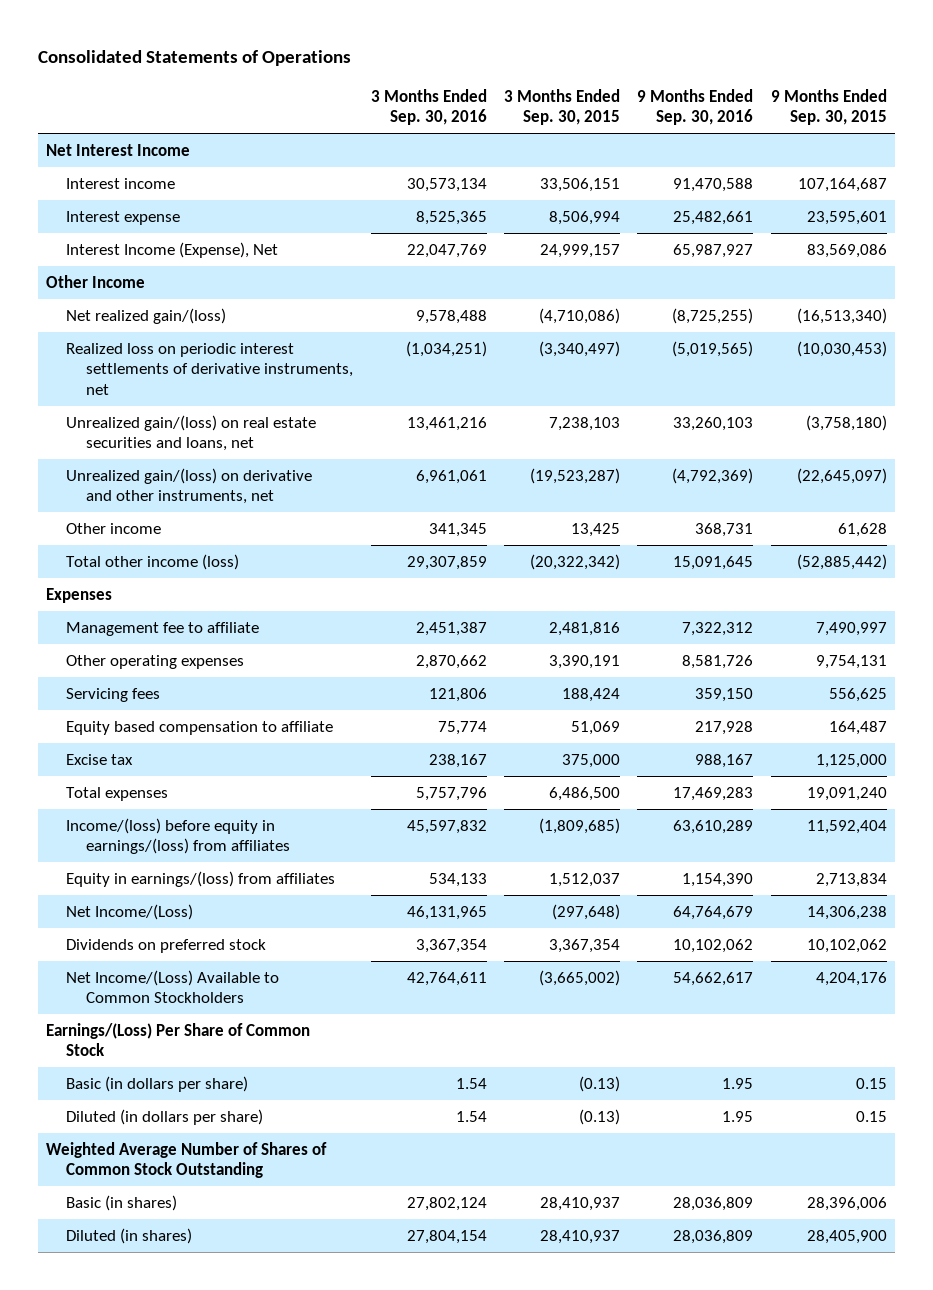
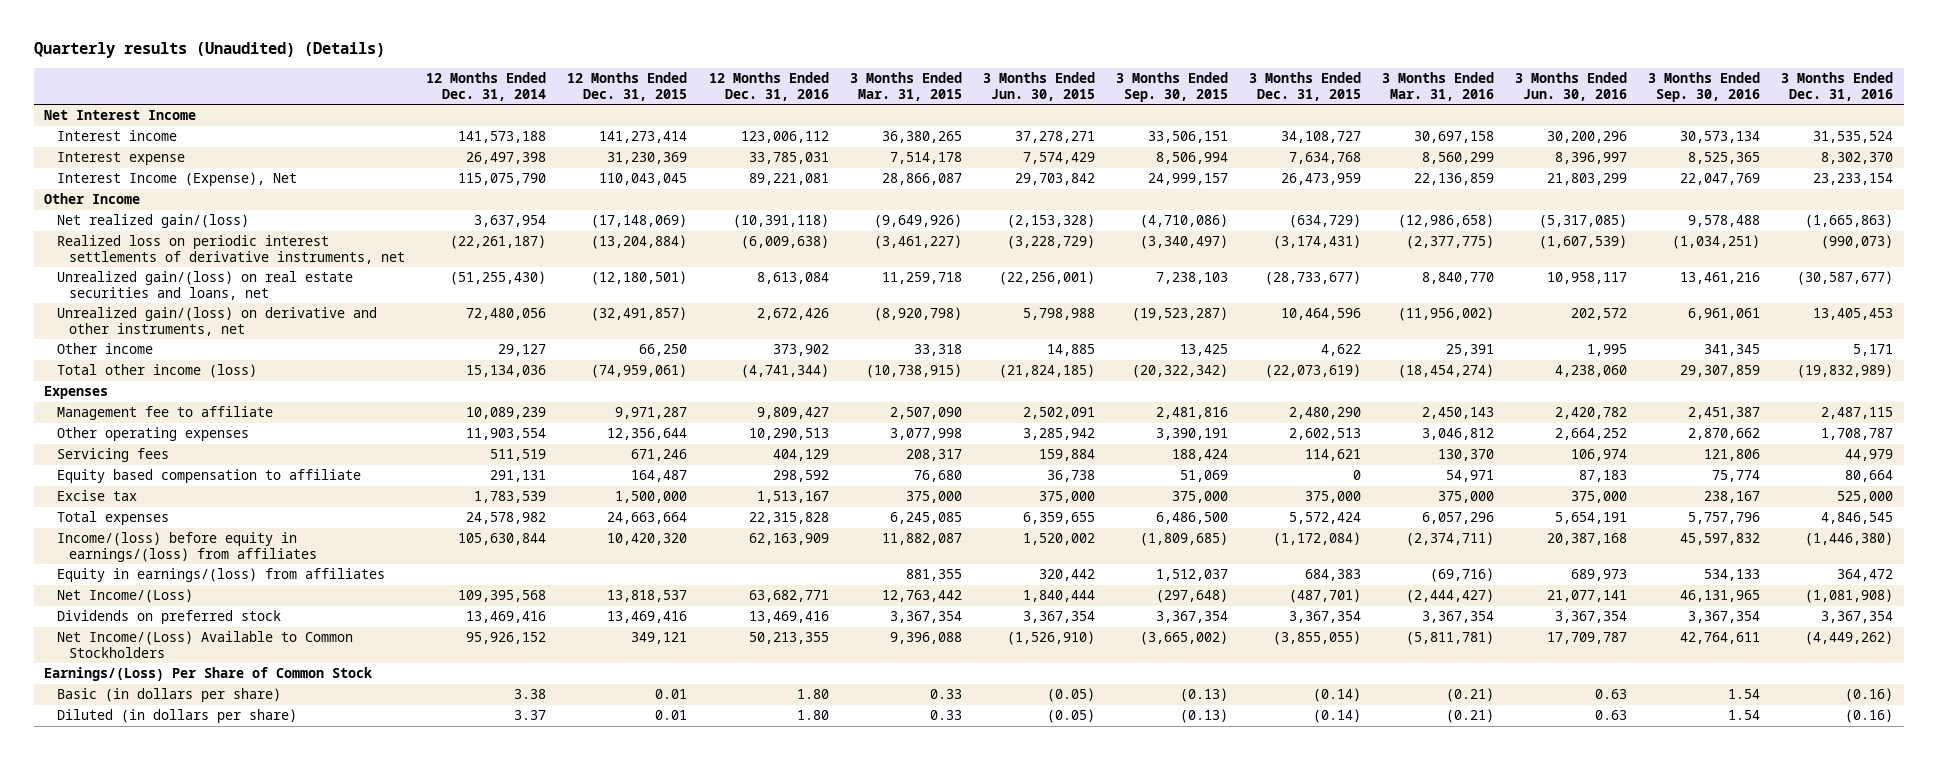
- Consolidated Statements of Operations
+ Quarterly results (Unaudited) (Details)
- | 3 Months Ended Sep. 30, 2016 | 3 Months Ended Sep. 30, 2015 | 9 Months Ended Sep. 30, 2016 | 9 Months Ended Sep. 30, 2015
+ | 12 Months Ended Dec. 31, 2014 | 12 Months Ended Dec. 31, 2015 | 12 Months Ended Dec. 31, 2016 | 3 Months Ended Mar. 31, 2015 | 3 Months Ended Jun. 30, 2015 | 3 Months Ended Sep. 30, 2015 | 3 Months Ended Dec. 31, 2015 | 3 Months Ended Mar. 31, 2016 | 3 Months Ended Jun. 30, 2016 | 3 Months Ended Sep. 30, 2016 | 3 Months Ended Dec. 31, 2016
- Weighted Average Number of Shares of Common Stock Outstanding
- Basic (in shares) | 27,802,124 | 28,410,937 | 28,036,809 | 28,396,006
- Diluted (in shares) | 27,804,154 | 28,410,937 | 28,036,809 | 28,405,900

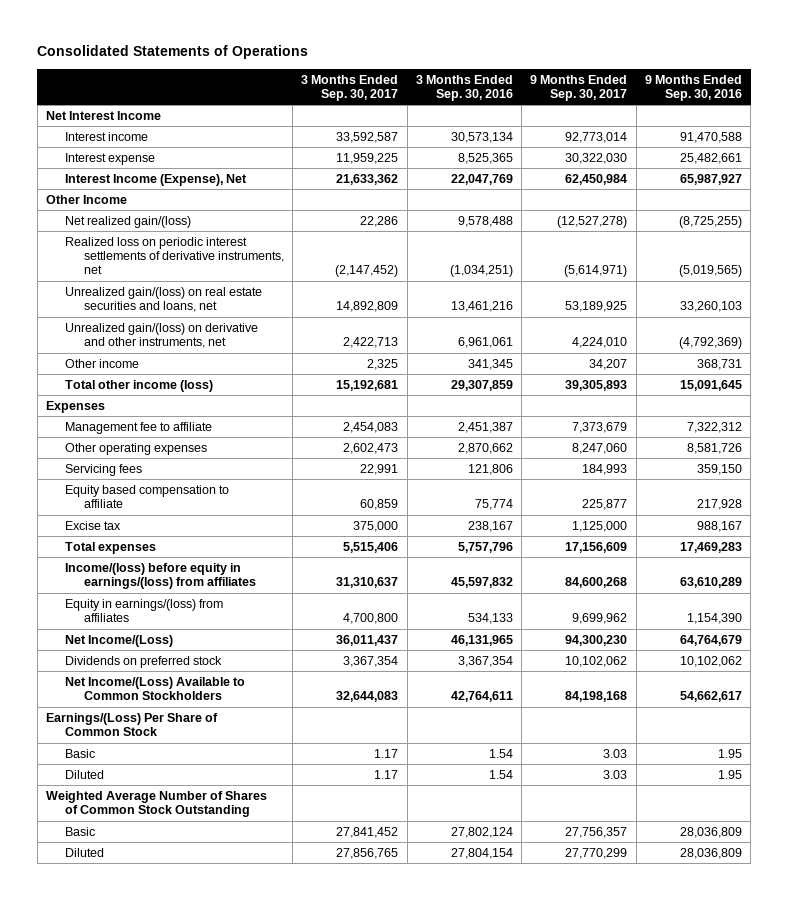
- Quarterly results (Unaudited) (Details)
+ Consolidated Statements of Operations
- | 12 Months Ended Dec. 31, 2014 | 12 Months Ended Dec. 31, 2015 | 12 Months Ended Dec. 31, 2016 | 3 Months Ended Mar. 31, 2015 | 3 Months Ended Jun. 30, 2015 | 3 Months Ended Sep. 30, 2015 | 3 Months Ended Dec. 31, 2015 | 3 Months Ended Mar. 31, 2016 | 3 Months Ended Jun. 30, 2016 | 3 Months Ended Sep. 30, 2016 | 3 Months Ended Dec. 31, 2016
+ | 3 Months Ended Sep. 30, 2017 | 3 Months Ended Sep. 30, 2016 | 9 Months Ended Sep. 30, 2017 | 9 Months Ended Sep. 30, 2016
- Basic (in dollars per share) | 3.38 | 0.01 | 1.80 | 0.33 | (0.05) | (0.13) | (0.14) | (0.21) | 0.63 | 1.54 | (0.16)
- Diluted (in dollars per share) | 3.37 | 0.01 | 1.80 | 0.33 | (0.05) | (0.13) | (0.14) | (0.21) | 0.63 | 1.54 | (0.16)
+ Basic | 1.17 | 1.54 | 3.03 | 1.95
+ Diluted | 1.17 | 1.54 | 3.03 | 1.95
+ Weighted Average Number of Shares of Common Stock Outstanding
+ Basic | 27,841,452 | 27,802,124 | 27,756,357 | 28,036,809
+ Diluted | 27,856,765 | 27,804,154 | 27,770,299 | 28,036,809

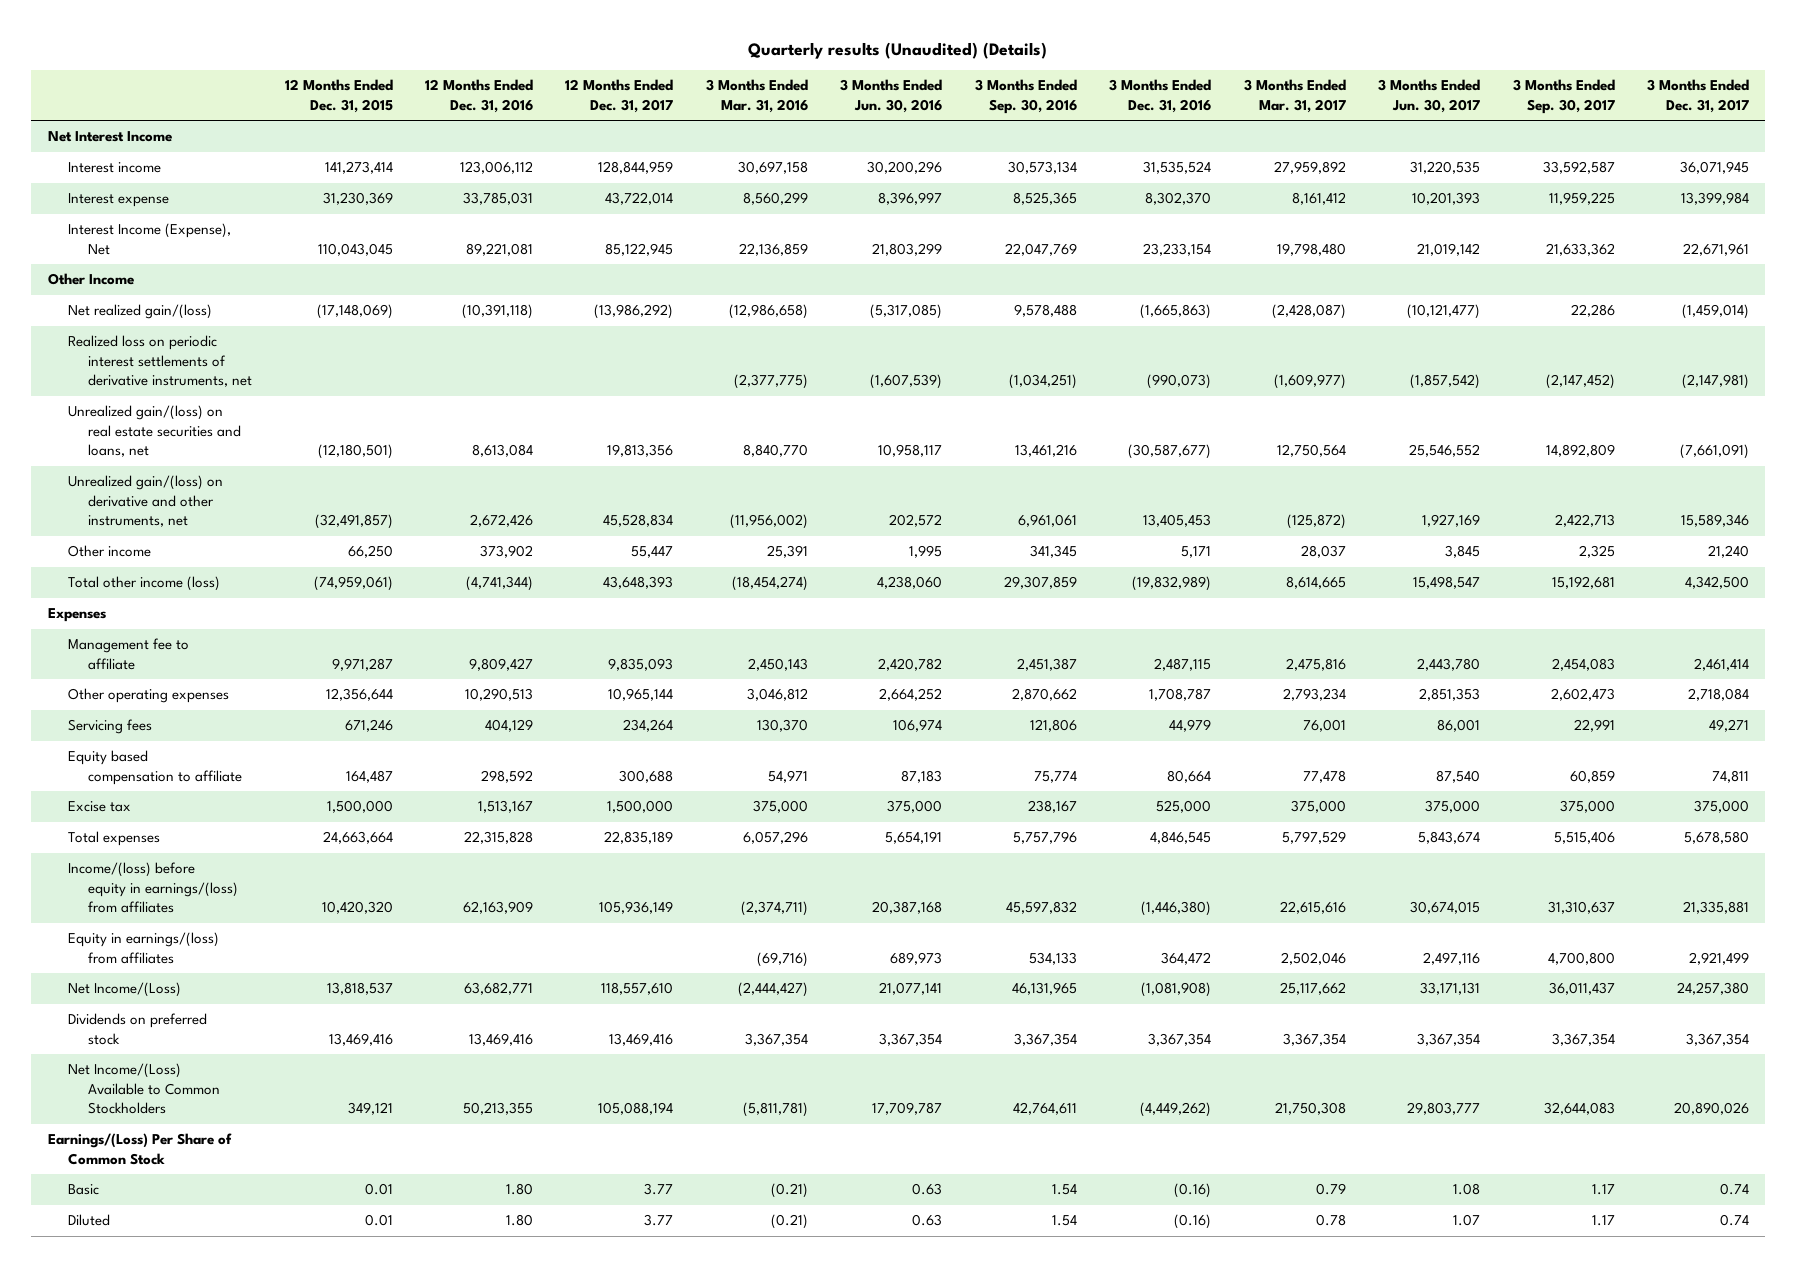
- Consolidated Statements of Operations
+ Quarterly results (Unaudited) (Details)
- | 3 Months Ended Sep. 30, 2017 | 3 Months Ended Sep. 30, 2016 | 9 Months Ended Sep. 30, 2017 | 9 Months Ended Sep. 30, 2016
+ | 12 Months Ended Dec. 31, 2015 | 12 Months Ended Dec. 31, 2016 | 12 Months Ended Dec. 31, 2017 | 3 Months Ended Mar. 31, 2016 | 3 Months Ended Jun. 30, 2016 | 3 Months Ended Sep. 30, 2016 | 3 Months Ended Dec. 31, 2016 | 3 Months Ended Mar. 31, 2017 | 3 Months Ended Jun. 30, 2017 | 3 Months Ended Sep. 30, 2017 | 3 Months Ended Dec. 31, 2017
- Weighted Average Number of Shares of Common Stock Outstanding
- Basic | 27,841,452 | 27,802,124 | 27,756,357 | 28,036,809
- Diluted | 27,856,765 | 27,804,154 | 27,770,299 | 28,036,809

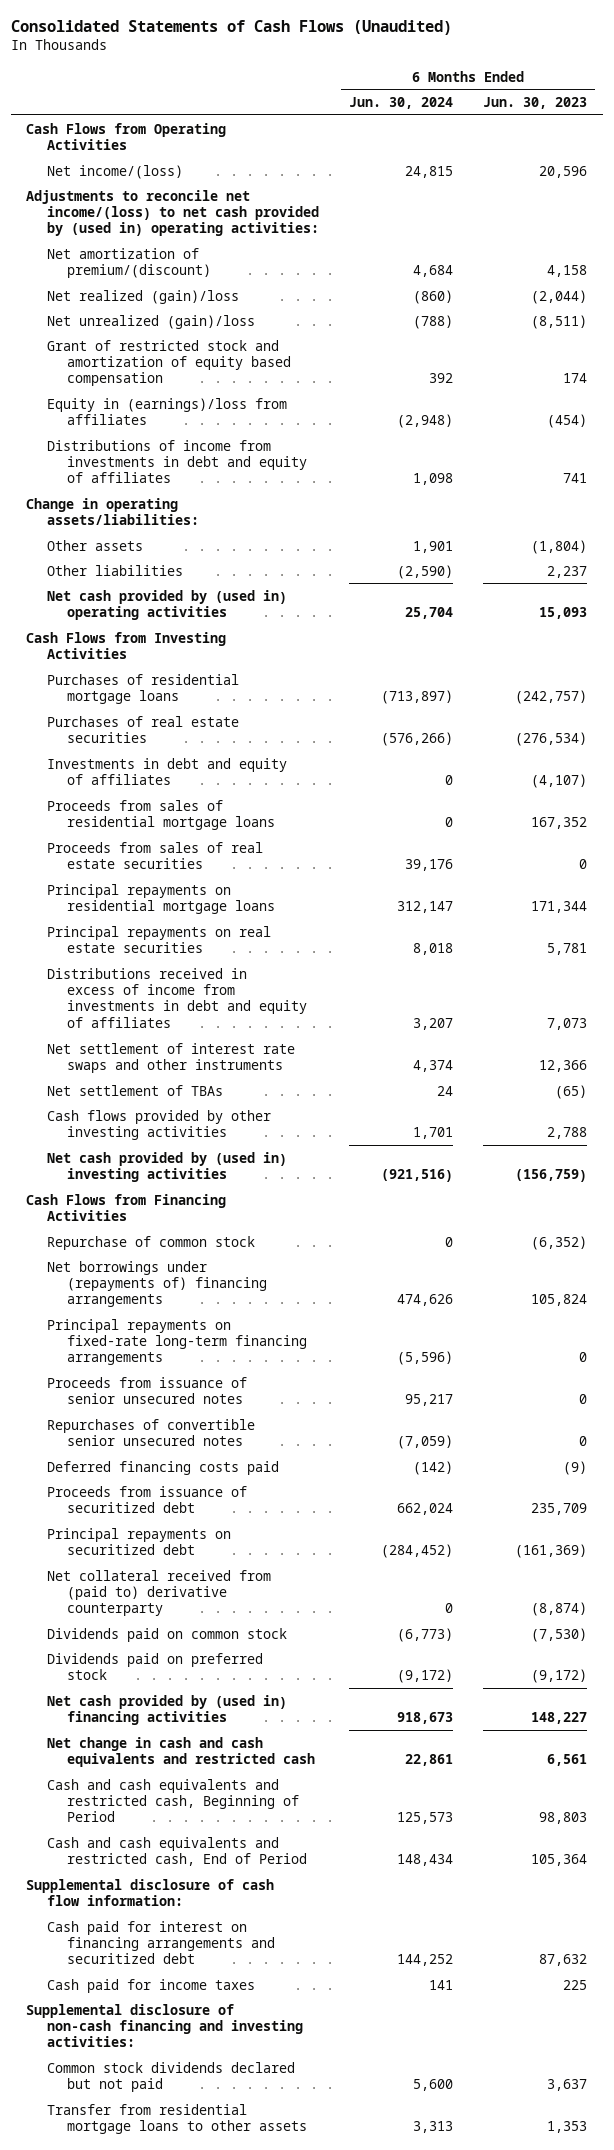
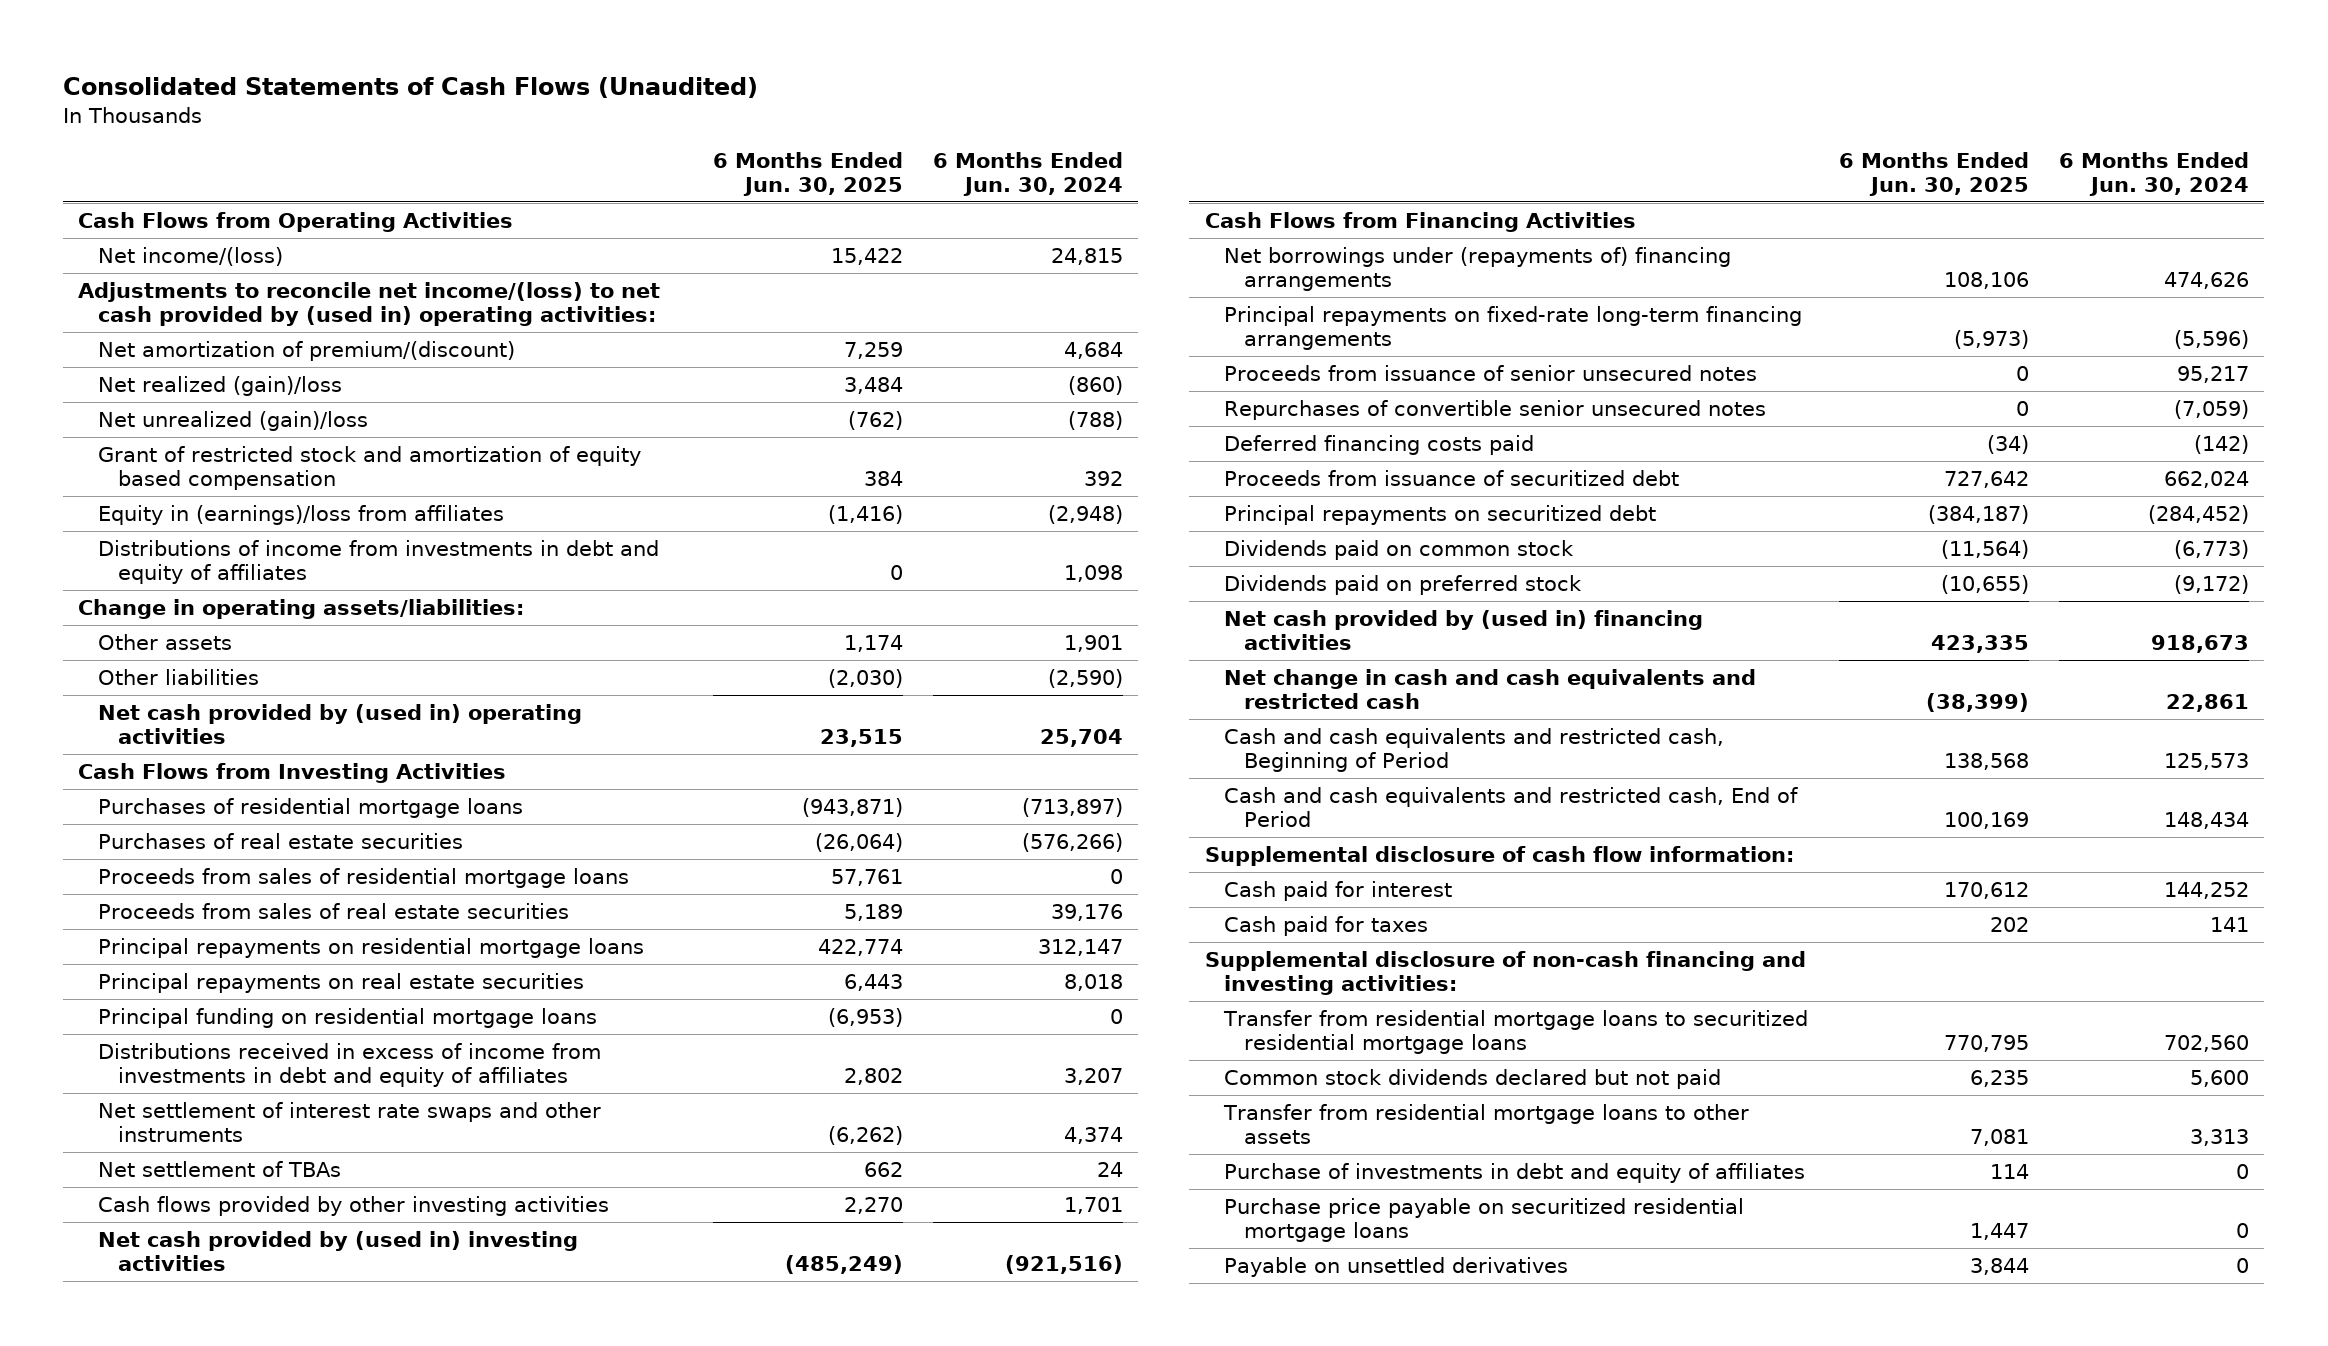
- | 6 Months Ended Jun. 30, 2024 | 6 Months Ended Jun. 30, 2023
+ | 6 Months Ended Jun. 30, 2025 | 6 Months Ended Jun. 30, 2024
- Investments in debt and equity of affiliates | 0 | (4,107)
+ Principal funding on residential mortgage loans | (6,953) | 0
- Repurchase of common stock | 0 | (6,352)
- Net collateral received from (paid to) derivative counterparty | 0 | (8,874)
- Cash paid for interest on financing arrangements and securitized debt | 144,252 | 87,632
- Cash paid for income taxes | 141 | 225
+ Cash paid for interest | 170,612 | 144,252
+ Cash paid for taxes | 202 | 141
+ Transfer from residential mortgage loans to securitized residential mortgage loans | 770,795 | 702,560
+ Purchase of investments in debt and equity of affiliates | 114 | 0
+ Purchase price payable on securitized residential mortgage loans | 1,447 | 0
+ Payable on unsettled derivatives | 3,844 | 0

